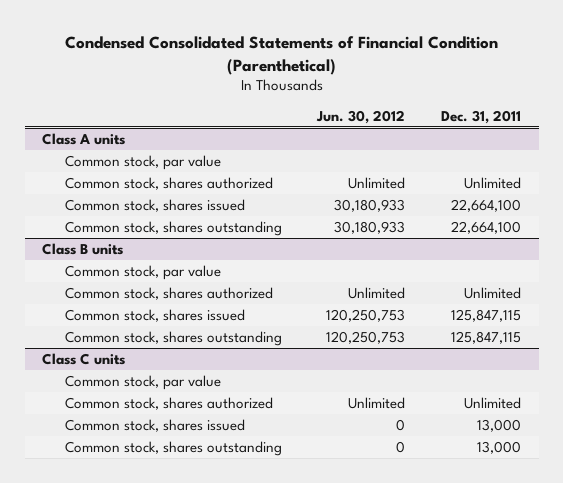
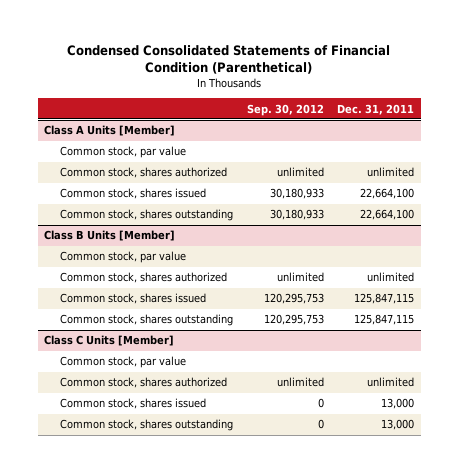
- | Jun. 30, 2012 | Dec. 31, 2011
+ | Sep. 30, 2012 | Dec. 31, 2011
- Class A units
+ Class A Units [Member]
- Common stock, shares authorized | Unlimited | Unlimited
+ Common stock, shares authorized | unlimited | unlimited
- Class B units
+ Class B Units [Member]
- Common stock, shares authorized | Unlimited | Unlimited
+ Common stock, shares authorized | unlimited | unlimited
- Class C units
+ Class C Units [Member]
- Common stock, shares authorized | Unlimited | Unlimited
+ Common stock, shares authorized | unlimited | unlimited

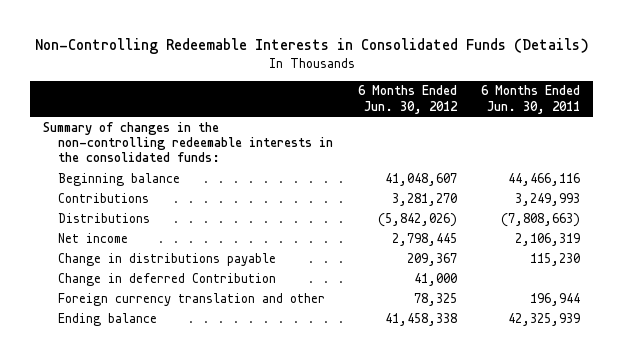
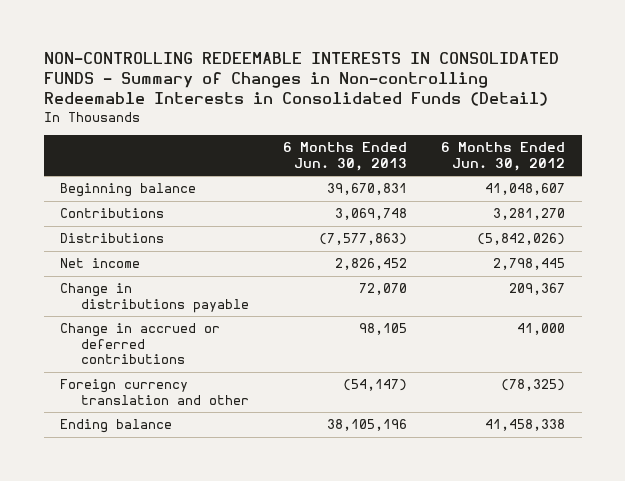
- Non-Controlling Redeemable Interests in Consolidated Funds (Details)
+ NON-CONTROLLING REDEEMABLE INTERESTS IN CONSOLIDATED FUNDS - Summary of Changes in Non-controlling Redeemable Interests in Consolidated Funds (Detail)
- | 6 Months Ended Jun. 30, 2012 | 6 Months Ended Jun. 30, 2011
+ | 6 Months Ended Jun. 30, 2013 | 6 Months Ended Jun. 30, 2012
- Summary of changes in the non-controlling redeemable interests in the consolidated funds:
- Change in deferred Contribution | 41,000 |
- Foreign currency translation and other | 78,325 | 196,944
+ Change in accrued or deferred contributions | 98,105 | 41,000
+ Foreign currency translation and other | (54,147) | (78,325)

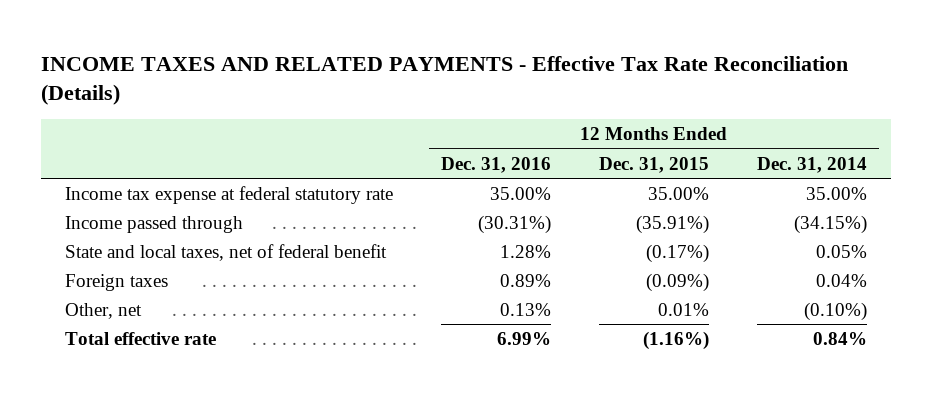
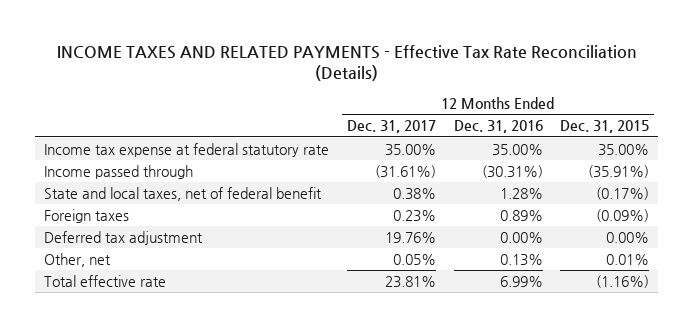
- | 12 Months Ended Dec. 31, 2016 | 12 Months Ended Dec. 31, 2015 | 12 Months Ended Dec. 31, 2014
+ | 12 Months Ended Dec. 31, 2017 | 12 Months Ended Dec. 31, 2016 | 12 Months Ended Dec. 31, 2015
+ Deferred tax adjustment | 19.76% | 0.00% | 0.00%

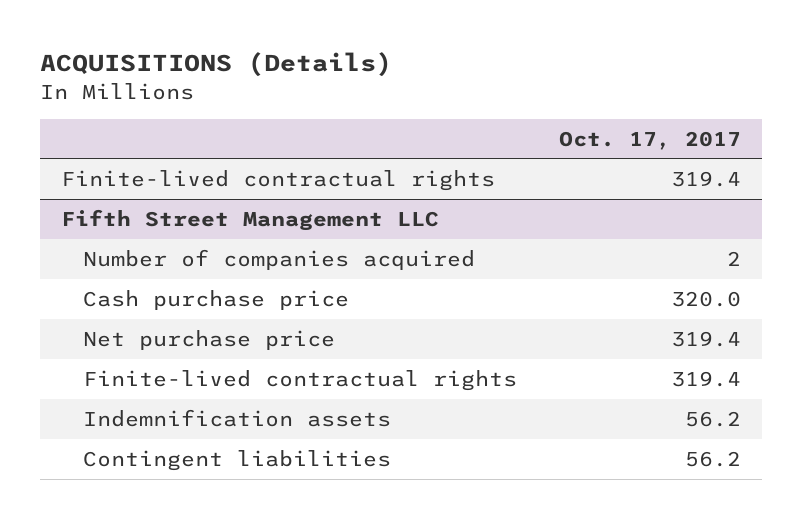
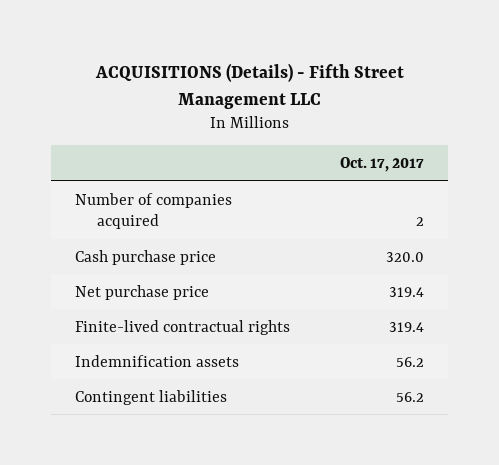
- ACQUISITIONS (Details)
+ ACQUISITIONS (Details) - Fifth Street Management LLC
- Finite-lived contractual rights | 319.4
- Fifth Street Management LLC

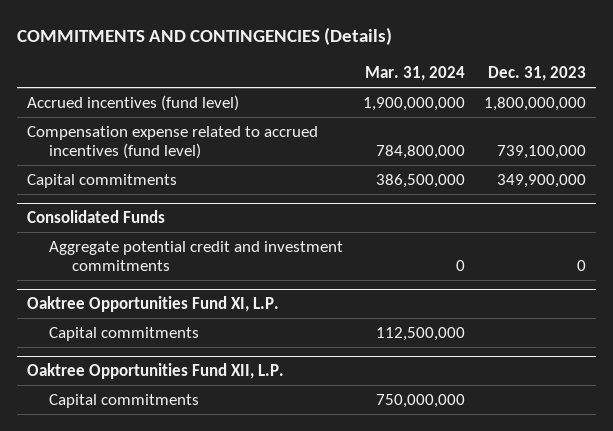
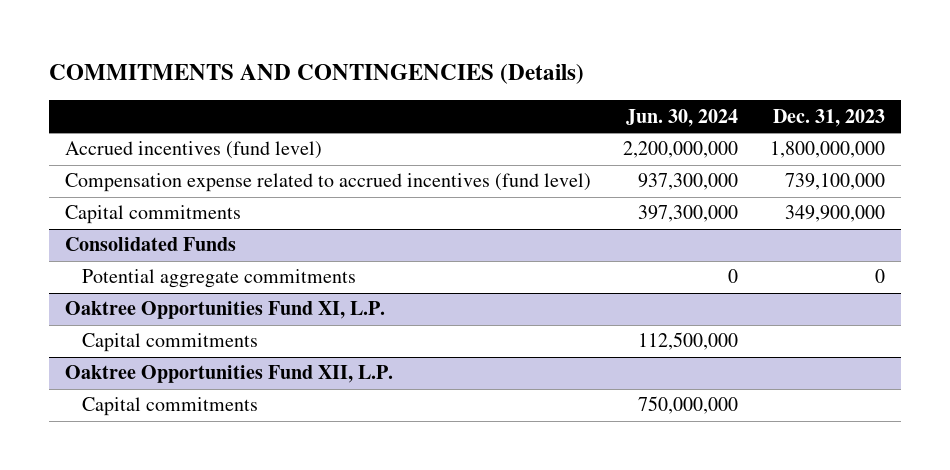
- | Mar. 31, 2024 | Dec. 31, 2023
+ | Jun. 30, 2024 | Dec. 31, 2023
@ Consolidated Funds
- Aggregate potential credit and investment commitments | 0 | 0
+ Potential aggregate commitments | 0 | 0

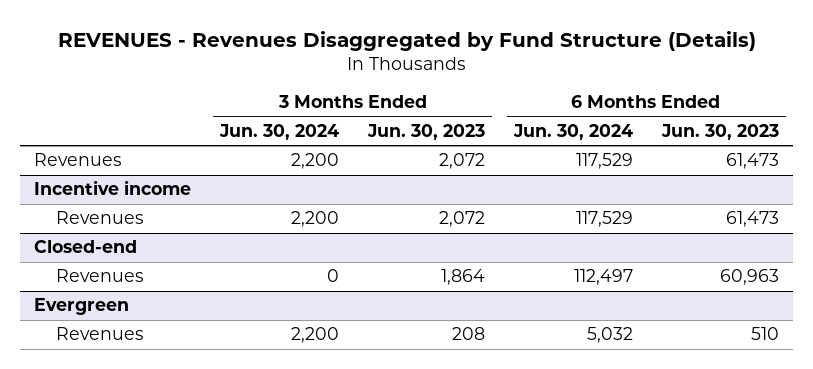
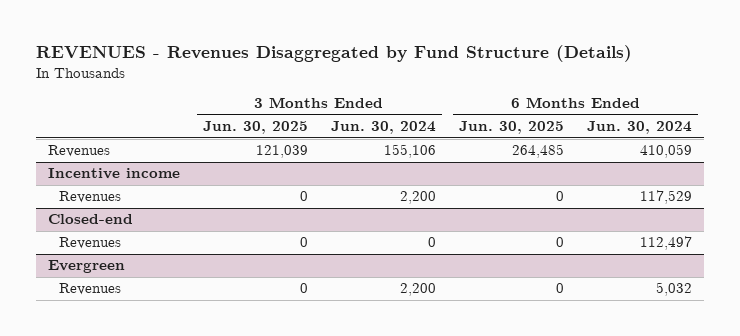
- | 3 Months Ended Jun. 30, 2024 | 3 Months Ended Jun. 30, 2023 | 6 Months Ended Jun. 30, 2024 | 6 Months Ended Jun. 30, 2023
+ | 3 Months Ended Jun. 30, 2025 | 3 Months Ended Jun. 30, 2024 | 6 Months Ended Jun. 30, 2025 | 6 Months Ended Jun. 30, 2024
- Revenues | 2,200 | 2,072 | 117,529 | 61,473
+ Revenues | 121,039 | 155,106 | 264,485 | 410,059

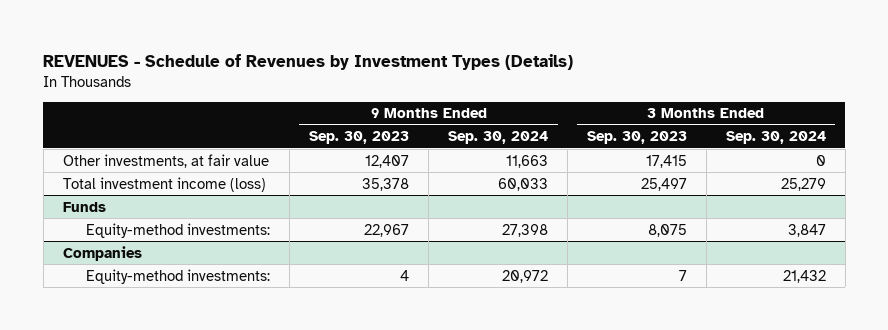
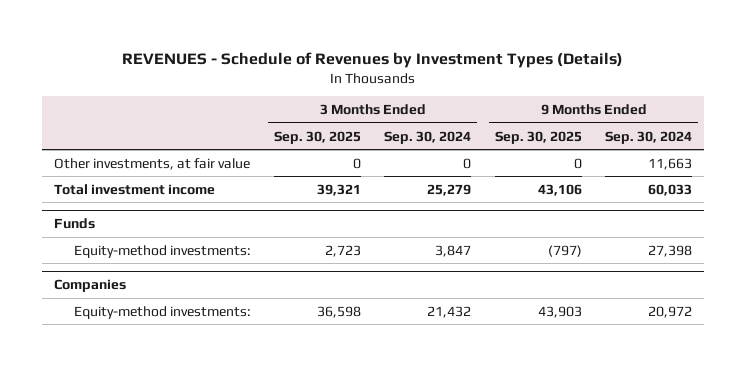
- | 9 Months Ended Sep. 30, 2023 | 9 Months Ended Sep. 30, 2024 | 3 Months Ended Sep. 30, 2023 | 3 Months Ended Sep. 30, 2024
+ | 3 Months Ended Sep. 30, 2025 | 3 Months Ended Sep. 30, 2024 | 9 Months Ended Sep. 30, 2025 | 9 Months Ended Sep. 30, 2024
- Total investment income (loss) | 35,378 | 60,033 | 25,497 | 25,279
+ Total investment income | 39,321 | 25,279 | 43,106 | 60,033

